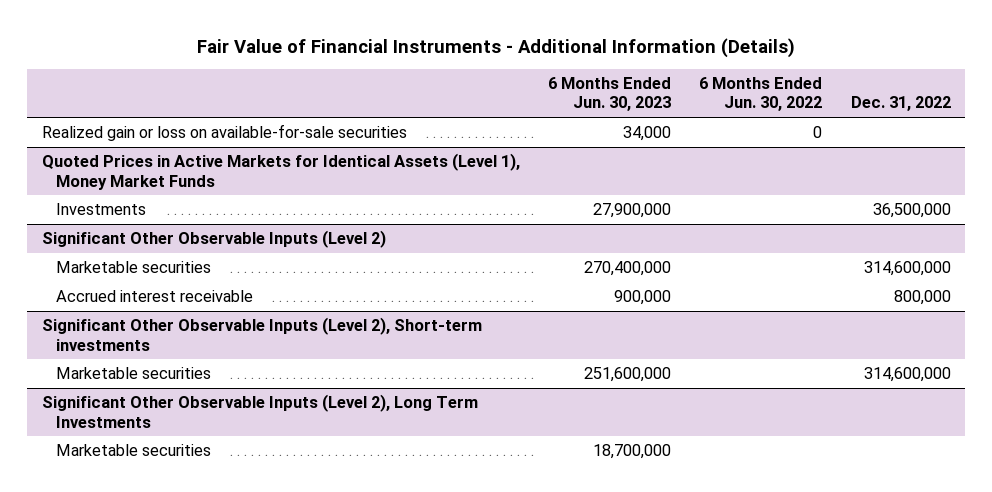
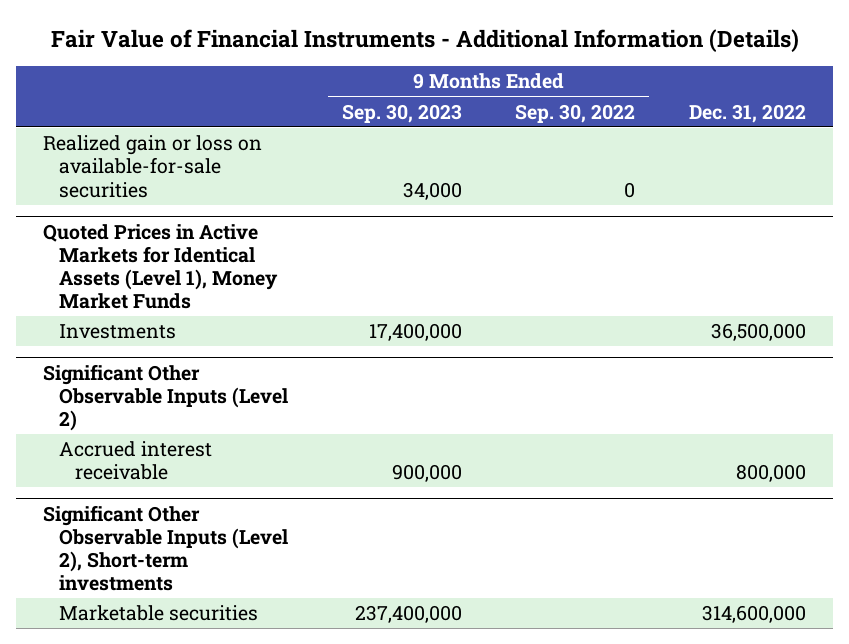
- | 6 Months Ended Jun. 30, 2023 | 6 Months Ended Jun. 30, 2022 | Dec. 31, 2022
+ | 9 Months Ended Sep. 30, 2023 | 9 Months Ended Sep. 30, 2022 | Dec. 31, 2022
@ Significant Other Observable Inputs (Level 2)
- Marketable securities | 270,400,000 | | 314,600,000
- Significant Other Observable Inputs (Level 2), Long Term Investments
- Marketable securities | 18,700,000 | |

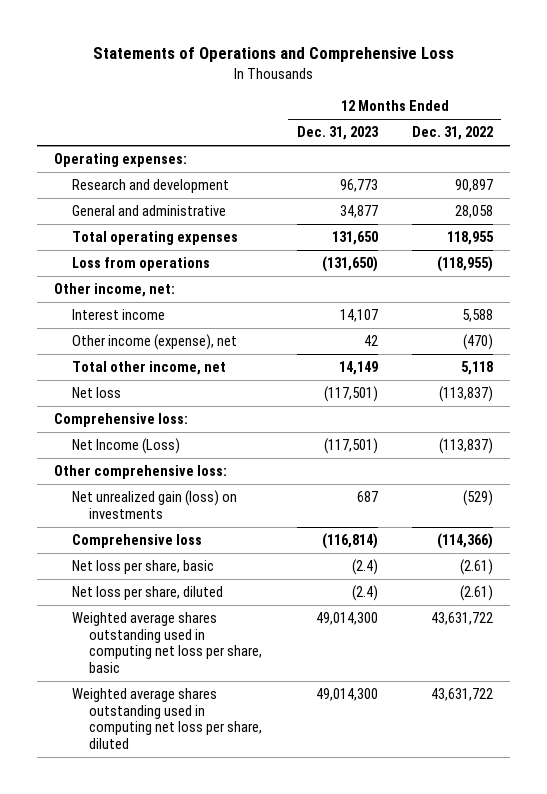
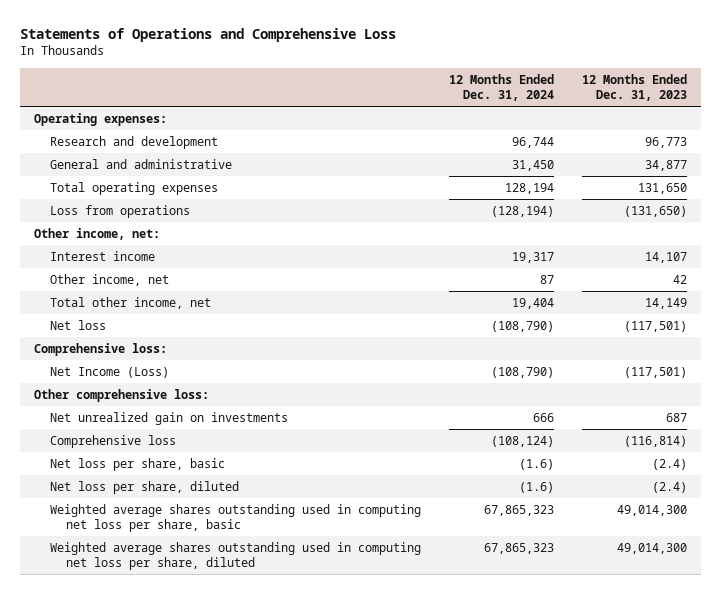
- | 12 Months Ended Dec. 31, 2023 | 12 Months Ended Dec. 31, 2022
+ | 12 Months Ended Dec. 31, 2024 | 12 Months Ended Dec. 31, 2023
- Other income (expense), net | 42 | (470)
+ Other income, net | 87 | 42
- Net unrealized gain (loss) on investments | 687 | (529)
+ Net unrealized gain on investments | 666 | 687

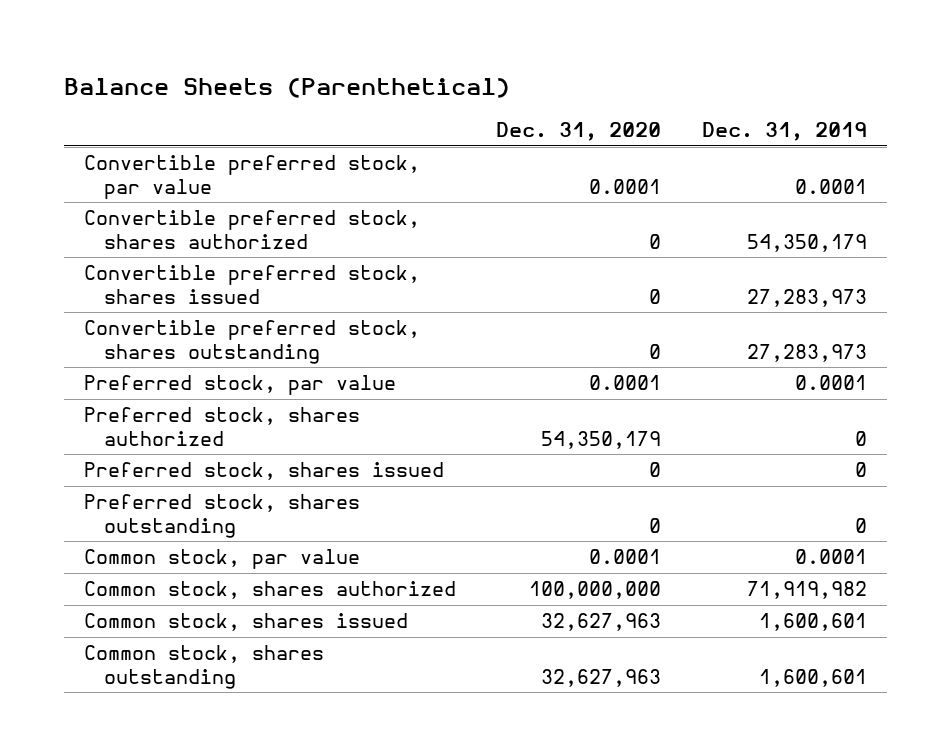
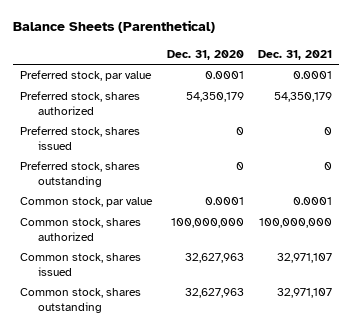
- | Dec. 31, 2020 | Dec. 31, 2019
+ | Dec. 31, 2020 | Dec. 31, 2021
- Convertible preferred stock, par value | 0.0001 | 0.0001
- Convertible preferred stock, shares authorized | 0 | 54,350,179
- Convertible preferred stock, shares issued | 0 | 27,283,973
- Convertible preferred stock, shares outstanding | 0 | 27,283,973

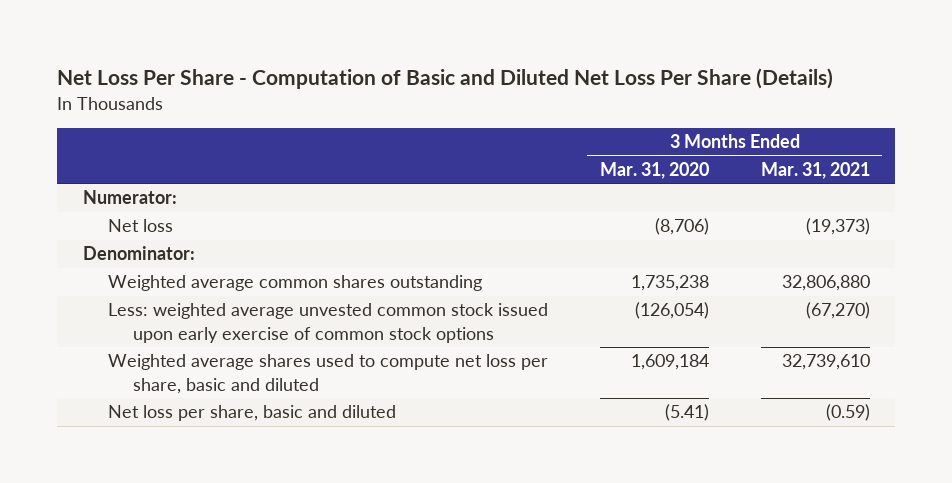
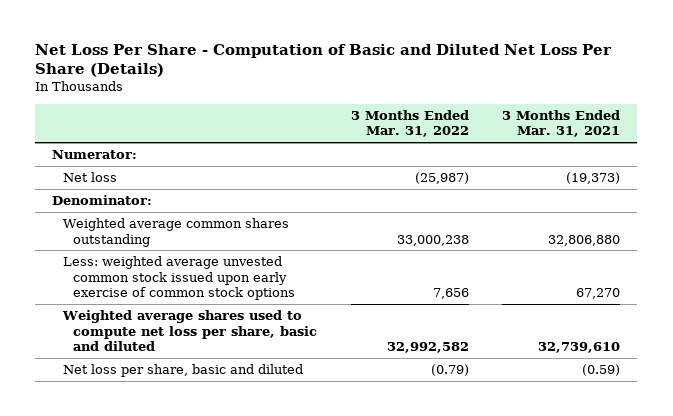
- | 3 Months Ended Mar. 31, 2020 | 3 Months Ended Mar. 31, 2021
+ | 3 Months Ended Mar. 31, 2022 | 3 Months Ended Mar. 31, 2021
- Less: weighted average unvested common stock issued upon early exercise of common stock options | (126,054) | (67,270)
+ Less: weighted average unvested common stock issued upon early exercise of common stock options | 7,656 | 67,270

